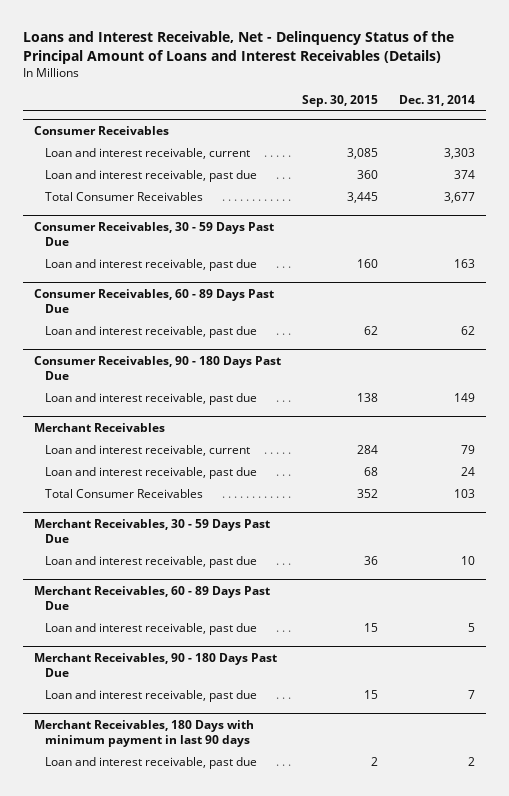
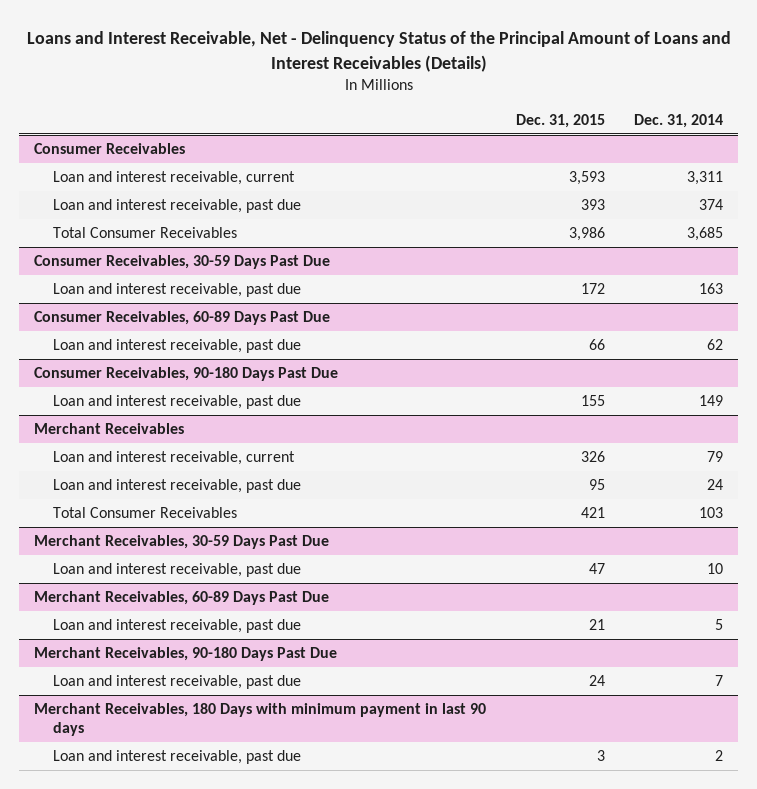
- | Sep. 30, 2015 | Dec. 31, 2014
+ | Dec. 31, 2015 | Dec. 31, 2014
@ Consumer Receivables
- Loan and interest receivable, current | 3,085 | 3,303
+ Loan and interest receivable, current | 3,593 | 3,311
- Total Consumer Receivables | 3,445 | 3,677
- Consumer Receivables, 30 - 59 Days Past Due
@ Consumer Receivables
+ Total Consumer Receivables | 3,986 | 3,685
+ Consumer Receivables, 30-59 Days Past Due
- Consumer Receivables, 60 - 89 Days Past Due
+ Consumer Receivables, 60-89 Days Past Due
- Consumer Receivables, 90 - 180 Days Past Due
+ Consumer Receivables, 90-180 Days Past Due
- Merchant Receivables, 30 - 59 Days Past Due
+ Merchant Receivables, 30-59 Days Past Due
- Merchant Receivables, 60 - 89 Days Past Due
+ Merchant Receivables, 60-89 Days Past Due
- Merchant Receivables, 90 - 180 Days Past Due
+ Merchant Receivables, 90-180 Days Past Due

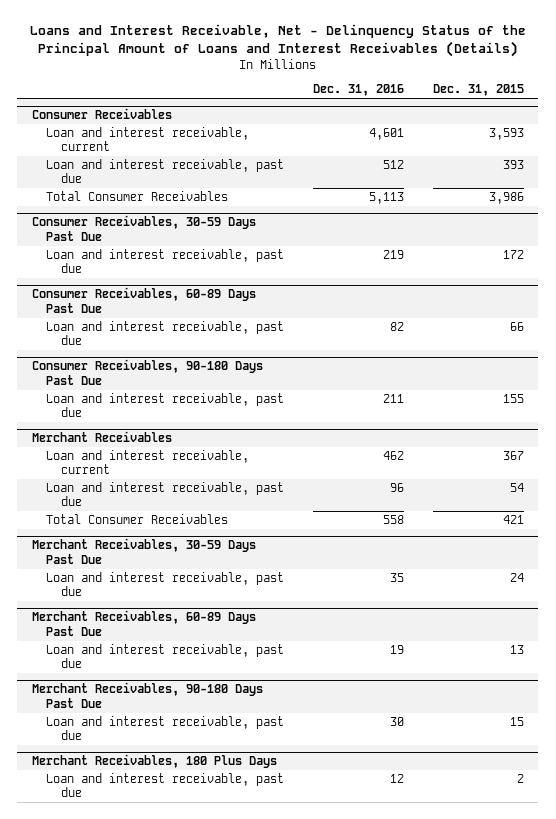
- | Dec. 31, 2015 | Dec. 31, 2014
+ | Dec. 31, 2016 | Dec. 31, 2015
@ Merchant Receivables
- Loan and interest receivable, current | 326 | 79
- Loan and interest receivable, past due | 95 | 24
+ Loan and interest receivable, current | 462 | 367
+ Loan and interest receivable, past due | 96 | 54
@ Merchant Receivables, 30-59 Days Past Due
- Loan and interest receivable, past due | 47 | 10
+ Loan and interest receivable, past due | 35 | 24
@ Merchant Receivables, 60-89 Days Past Due
- Loan and interest receivable, past due | 21 | 5
+ Loan and interest receivable, past due | 19 | 13
@ Merchant Receivables, 90-180 Days Past Due
- Loan and interest receivable, past due | 24 | 7
- Merchant Receivables, 180 Days with minimum payment in last 90 days
- Loan and interest receivable, past due | 3 | 2
@ Merchant Receivables, 90-180 Days Past Due
+ Loan and interest receivable, past due | 30 | 15
+ Merchant Receivables, 180 Plus Days
+ Loan and interest receivable, past due | 12 | 2

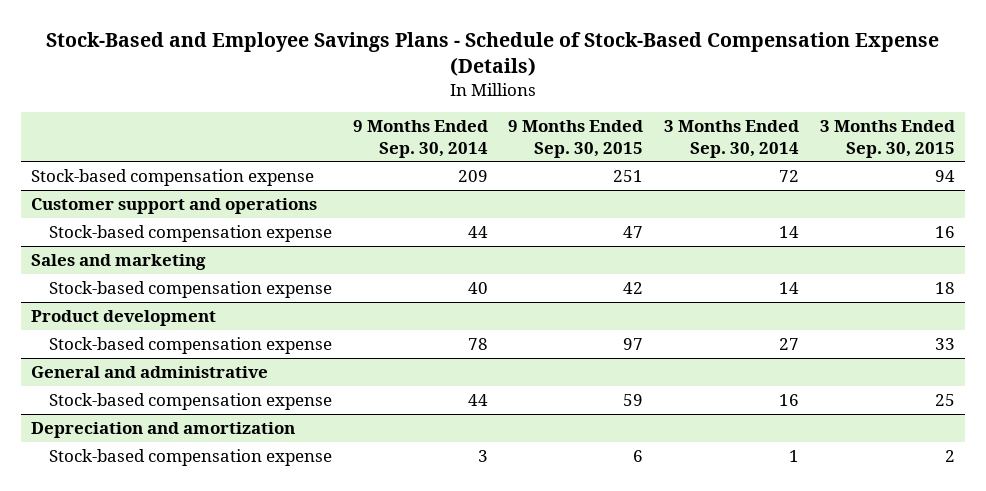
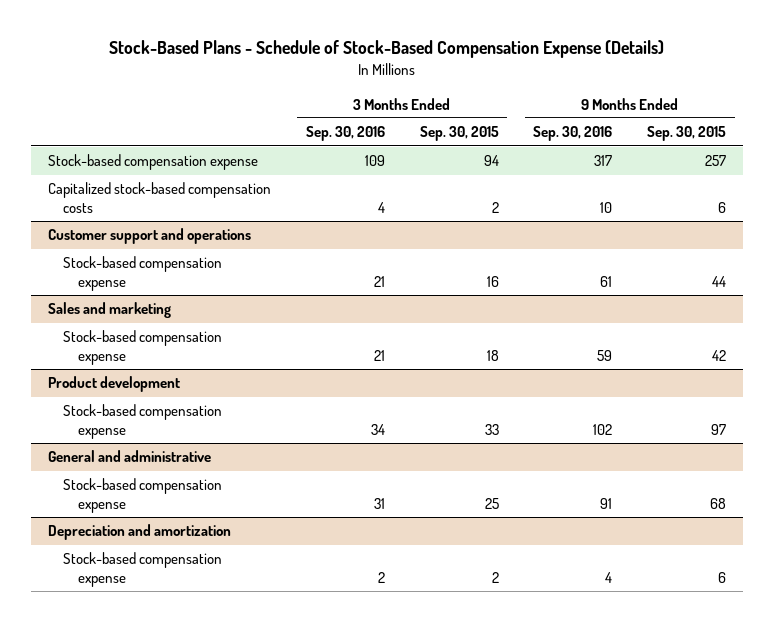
- Stock-Based and Employee Savings Plans - Schedule of Stock-Based Compensation Expense (Details)
+ Stock-Based Plans - Schedule of Stock-Based Compensation Expense (Details)
- | 9 Months Ended Sep. 30, 2014 | 9 Months Ended Sep. 30, 2015 | 3 Months Ended Sep. 30, 2014 | 3 Months Ended Sep. 30, 2015
+ | 3 Months Ended Sep. 30, 2016 | 3 Months Ended Sep. 30, 2015 | 9 Months Ended Sep. 30, 2016 | 9 Months Ended Sep. 30, 2015
- Stock-based compensation expense | 209 | 251 | 72 | 94
+ Stock-based compensation expense | 109 | 94 | 317 | 257
+ Capitalized stock-based compensation costs | 4 | 2 | 10 | 6
@ Customer support and operations
- Stock-based compensation expense | 44 | 47 | 14 | 16
+ Stock-based compensation expense | 21 | 16 | 61 | 44
@ General and administrative
- Stock-based compensation expense | 44 | 59 | 16 | 25
+ Stock-based compensation expense | 31 | 25 | 91 | 68

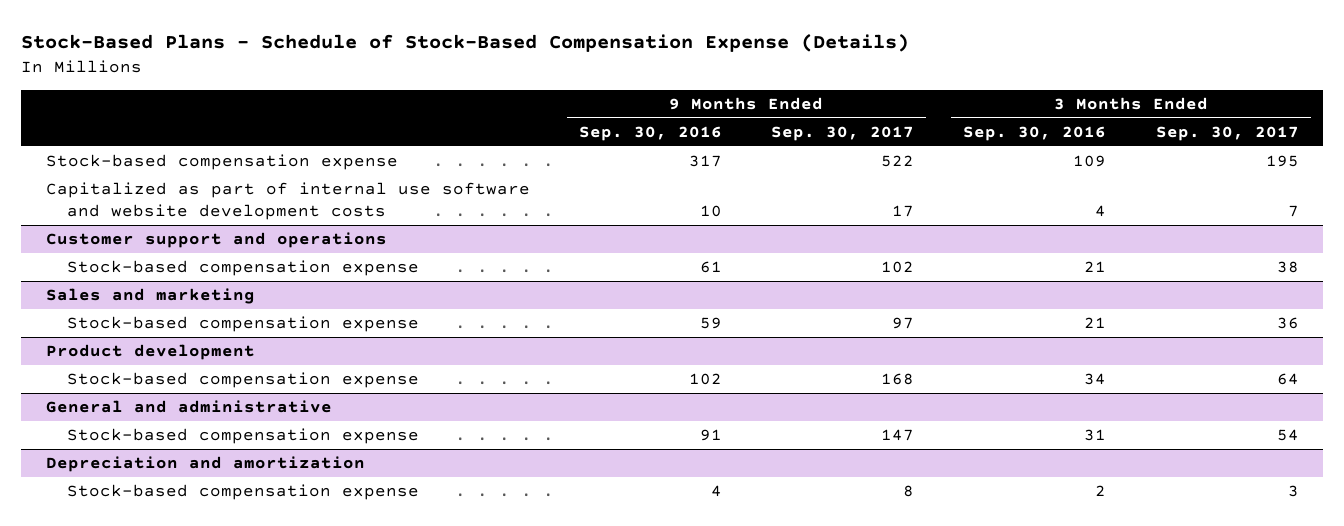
- | 3 Months Ended Sep. 30, 2016 | 3 Months Ended Sep. 30, 2015 | 9 Months Ended Sep. 30, 2016 | 9 Months Ended Sep. 30, 2015
+ | 9 Months Ended Sep. 30, 2016 | 9 Months Ended Sep. 30, 2017 | 3 Months Ended Sep. 30, 2016 | 3 Months Ended Sep. 30, 2017
- Capitalized stock-based compensation costs | 4 | 2 | 10 | 6
+ Capitalized as part of internal use software and website development costs | 10 | 17 | 4 | 7

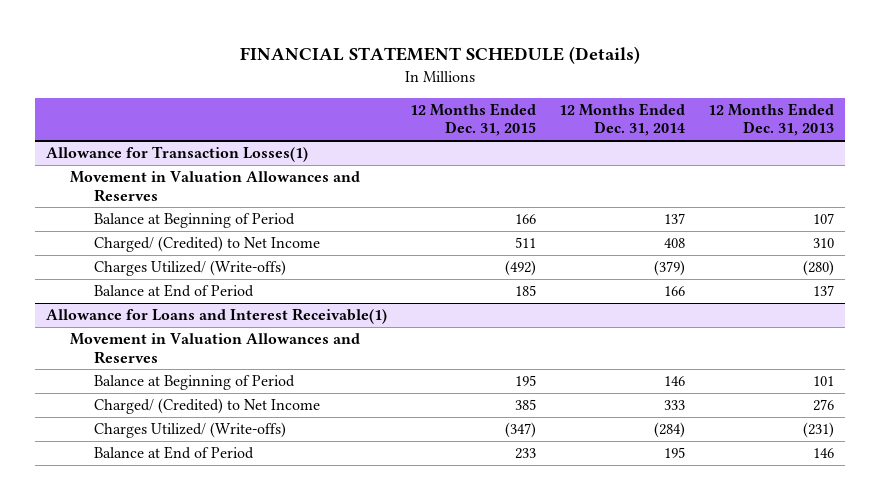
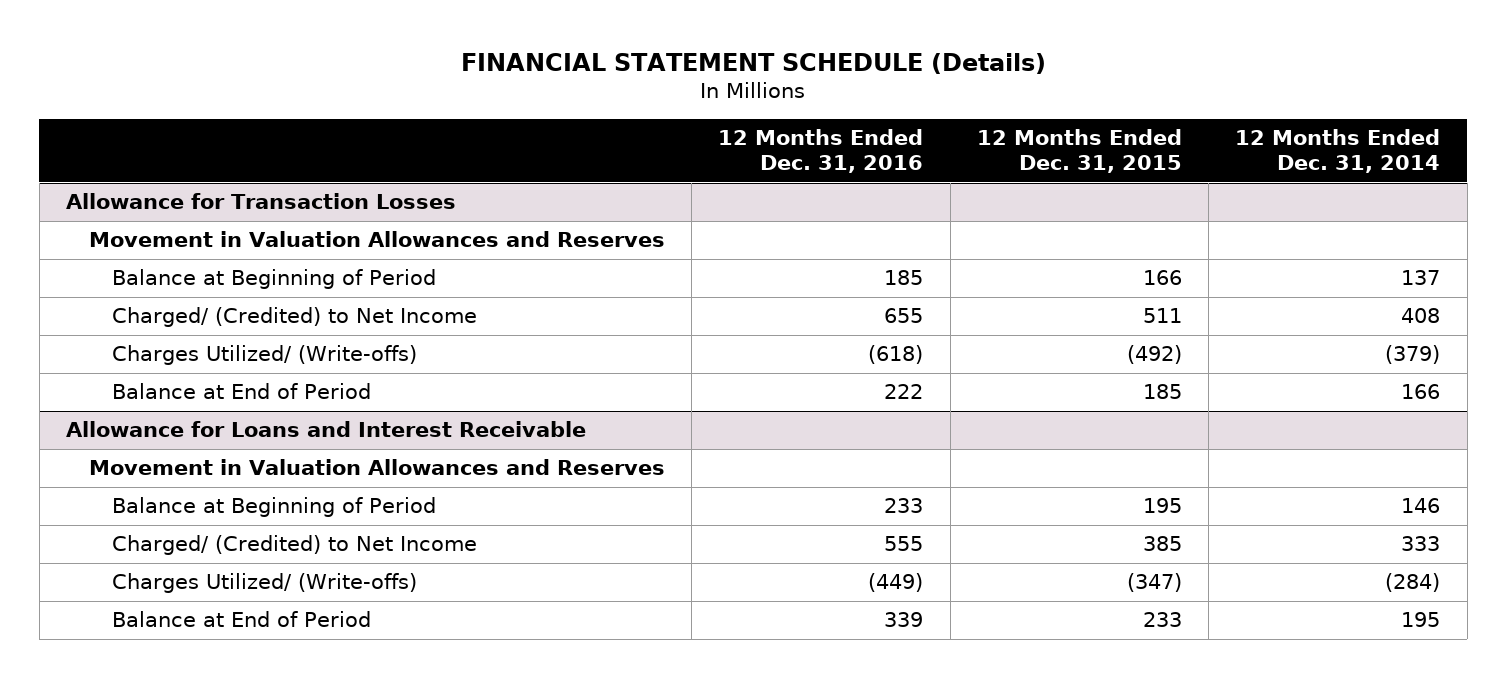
- | 12 Months Ended Dec. 31, 2015 | 12 Months Ended Dec. 31, 2014 | 12 Months Ended Dec. 31, 2013
+ | 12 Months Ended Dec. 31, 2016 | 12 Months Ended Dec. 31, 2015 | 12 Months Ended Dec. 31, 2014
- Allowance for Transaction Losses(1)
+ Allowance for Transaction Losses
- Allowance for Loans and Interest Receivable(1)
+ Allowance for Loans and Interest Receivable

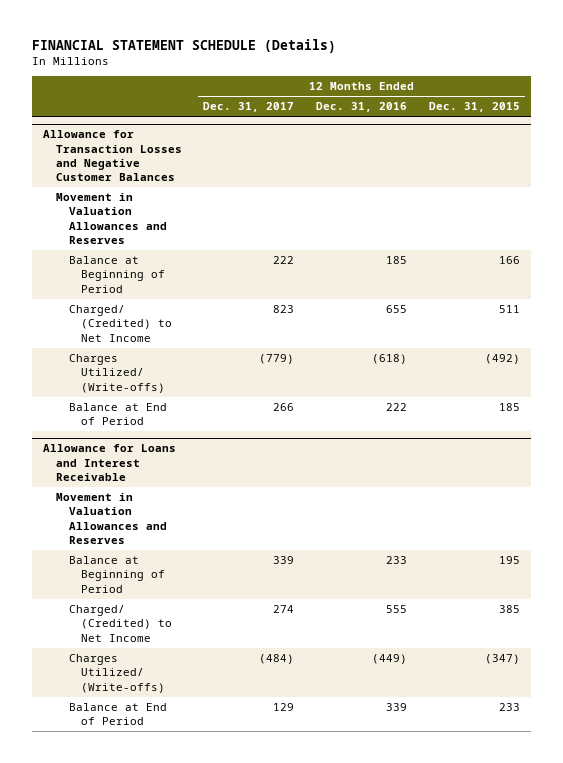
- | 12 Months Ended Dec. 31, 2016 | 12 Months Ended Dec. 31, 2015 | 12 Months Ended Dec. 31, 2014
+ | 12 Months Ended Dec. 31, 2017 | 12 Months Ended Dec. 31, 2016 | 12 Months Ended Dec. 31, 2015
- Allowance for Transaction Losses
+ Allowance for Transaction Losses and Negative Customer Balances

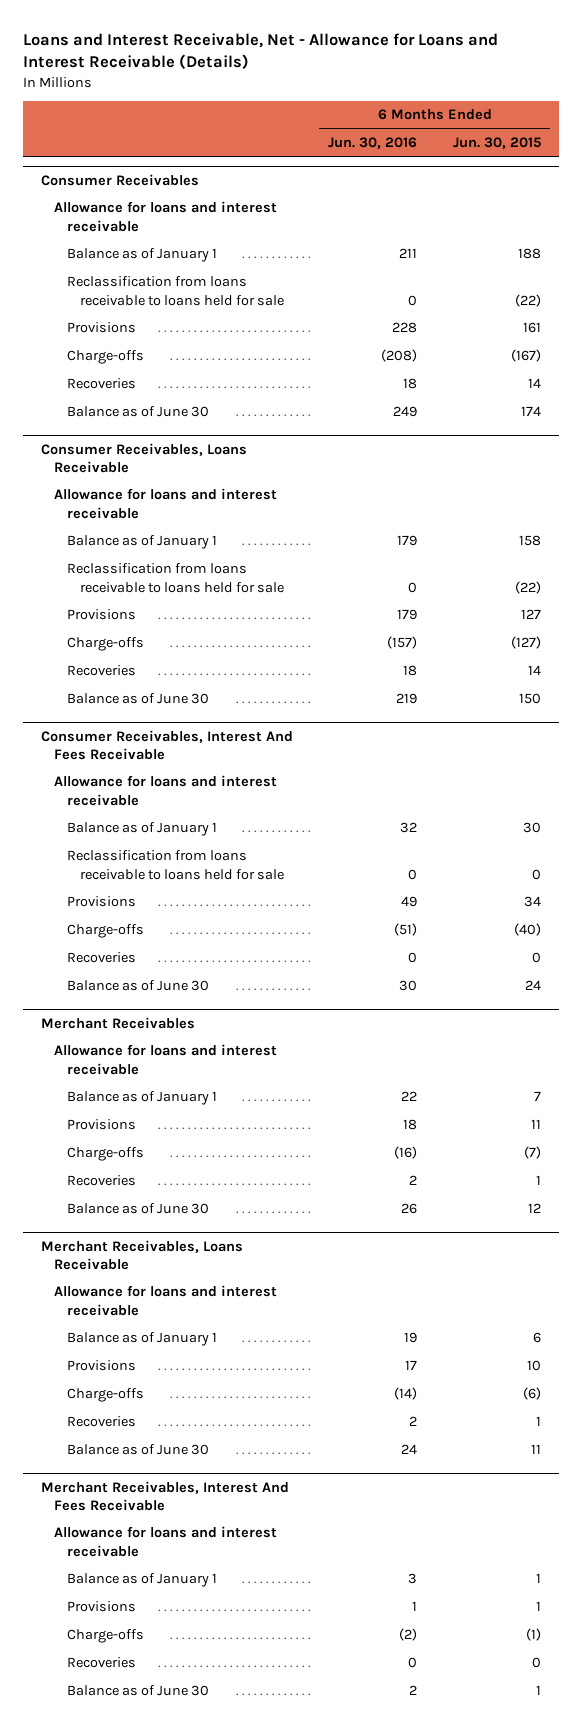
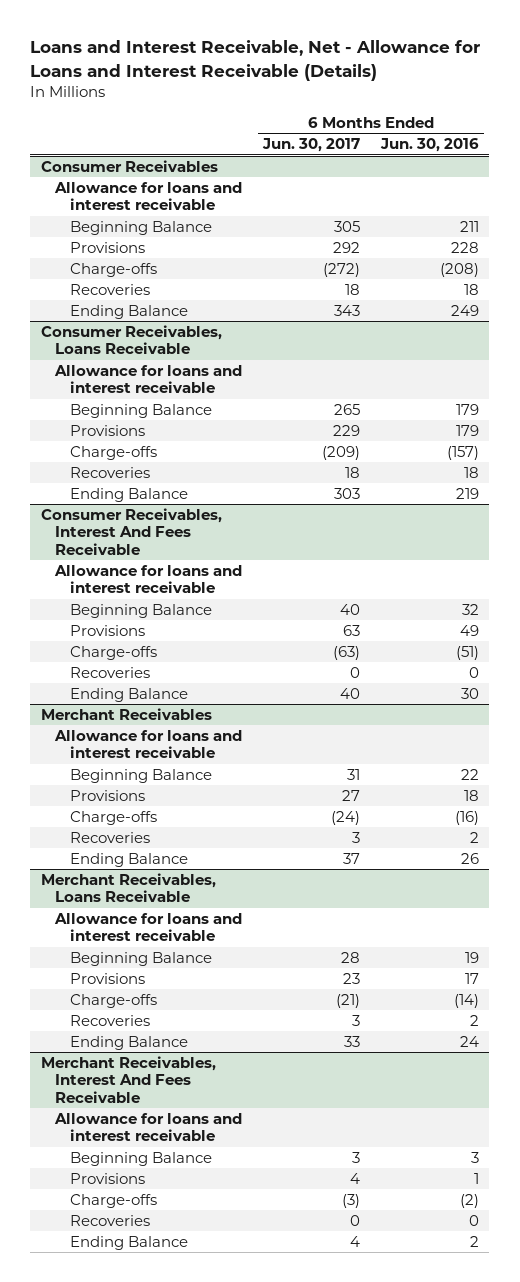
- | 6 Months Ended Jun. 30, 2016 | 6 Months Ended Jun. 30, 2015
+ | 6 Months Ended Jun. 30, 2017 | 6 Months Ended Jun. 30, 2016
@ Consumer Receivables
- Balance as of January 1 | 211 | 188
- Reclassification from loans receivable to loans held for sale | 0 | (22)
+ Beginning Balance | 305 | 211
- Balance as of June 30 | 249 | 174
+ Ending Balance | 343 | 249
@ Consumer Receivables, Loans Receivable
- Balance as of January 1 | 179 | 158
- Reclassification from loans receivable to loans held for sale | 0 | (22)
+ Beginning Balance | 265 | 179
- Balance as of June 30 | 219 | 150
+ Ending Balance | 303 | 219
@ Consumer Receivables, Interest And Fees Receivable
- Balance as of January 1 | 32 | 30
- Reclassification from loans receivable to loans held for sale | 0 | 0
+ Beginning Balance | 40 | 32
- Balance as of June 30 | 30 | 24
+ Ending Balance | 40 | 30
@ Merchant Receivables
- Balance as of January 1 | 22 | 7
+ Beginning Balance | 31 | 22
- Balance as of June 30 | 26 | 12
+ Ending Balance | 37 | 26
@ Merchant Receivables, Loans Receivable
- Balance as of January 1 | 19 | 6
+ Beginning Balance | 28 | 19
- Balance as of June 30 | 24 | 11
+ Ending Balance | 33 | 24
@ Merchant Receivables, Interest And Fees Receivable
- Balance as of January 1 | 3 | 1
+ Beginning Balance | 3 | 3
- Balance as of June 30 | 2 | 1
+ Ending Balance | 4 | 2

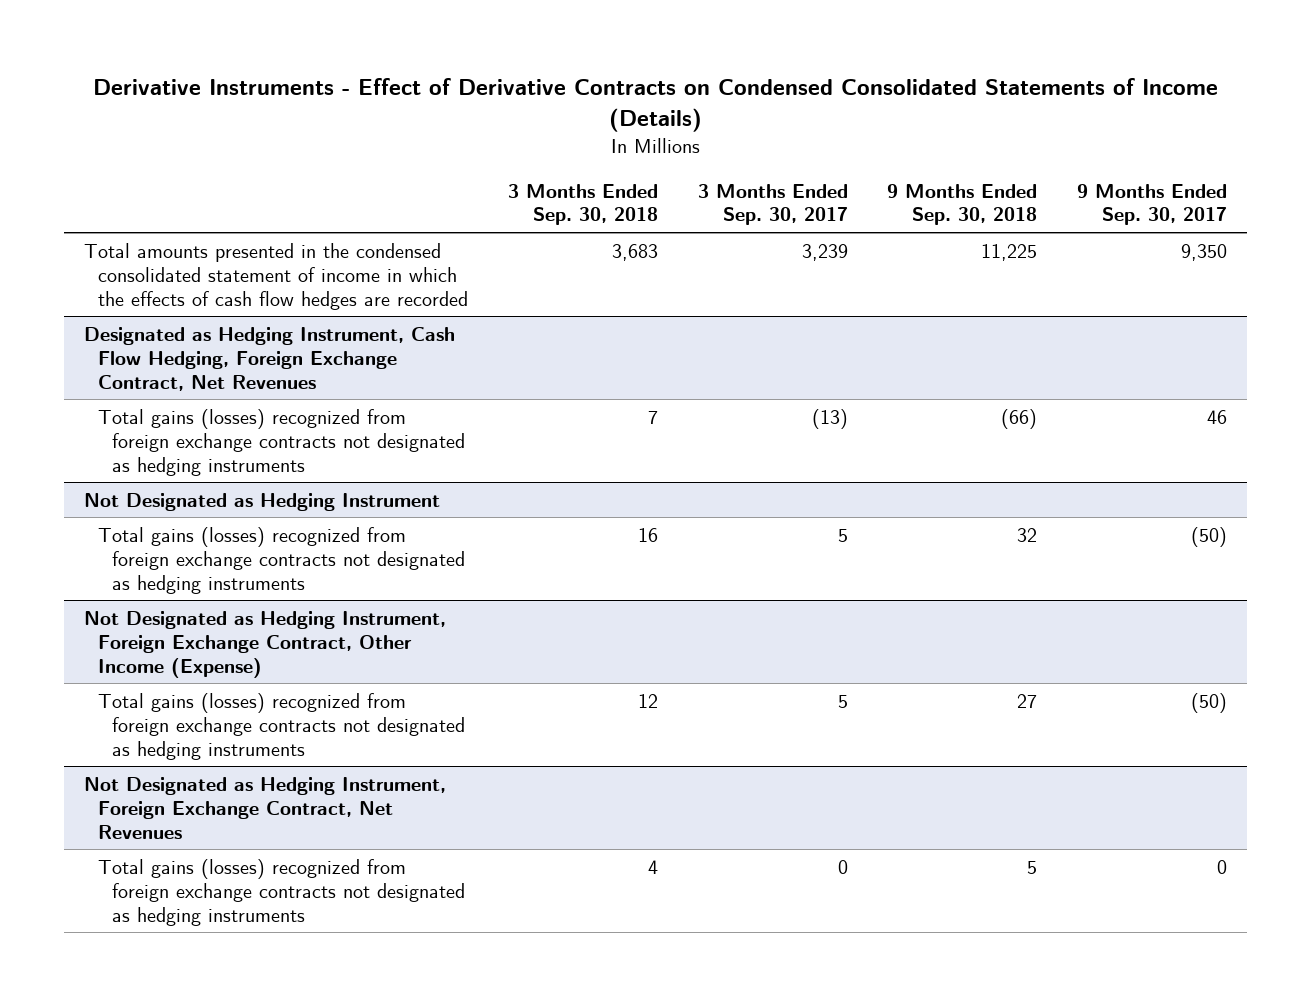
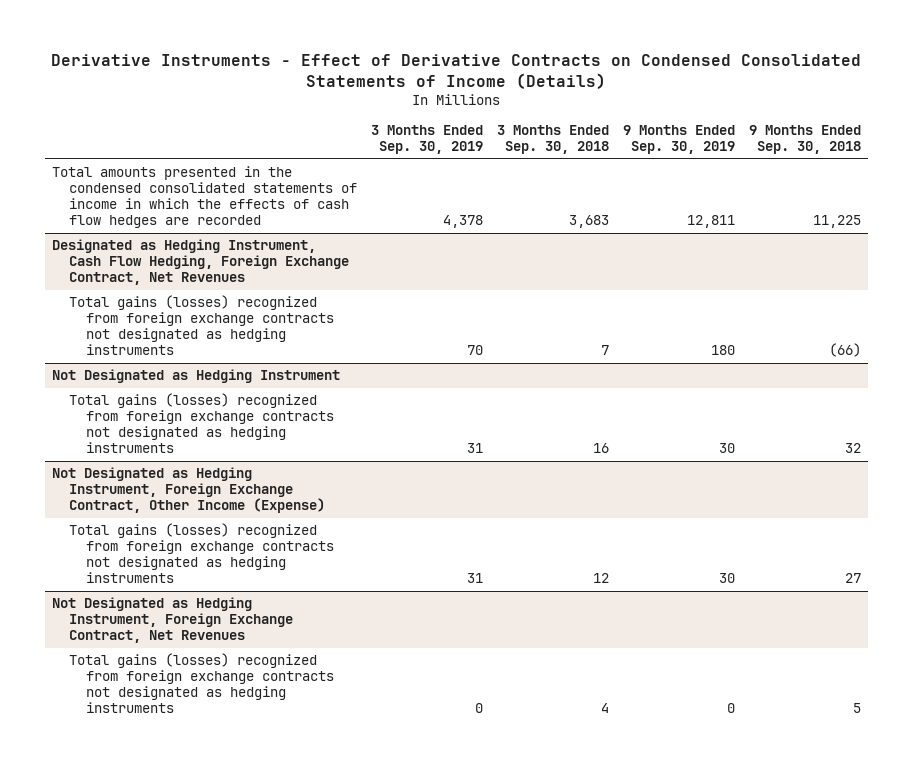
- | 3 Months Ended Sep. 30, 2018 | 3 Months Ended Sep. 30, 2017 | 9 Months Ended Sep. 30, 2018 | 9 Months Ended Sep. 30, 2017
+ | 3 Months Ended Sep. 30, 2019 | 3 Months Ended Sep. 30, 2018 | 9 Months Ended Sep. 30, 2019 | 9 Months Ended Sep. 30, 2018
- Total amounts presented in the condensed consolidated statement of income in which the effects of cash flow hedges are recorded | 3,683 | 3,239 | 11,225 | 9,350
+ Total amounts presented in the condensed consolidated statements of income in which the effects of cash flow hedges are recorded | 4,378 | 3,683 | 12,811 | 11,225

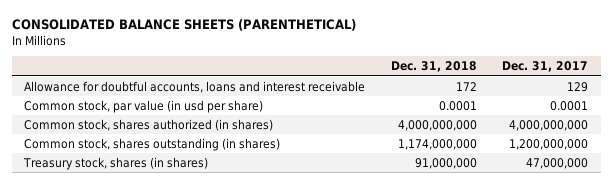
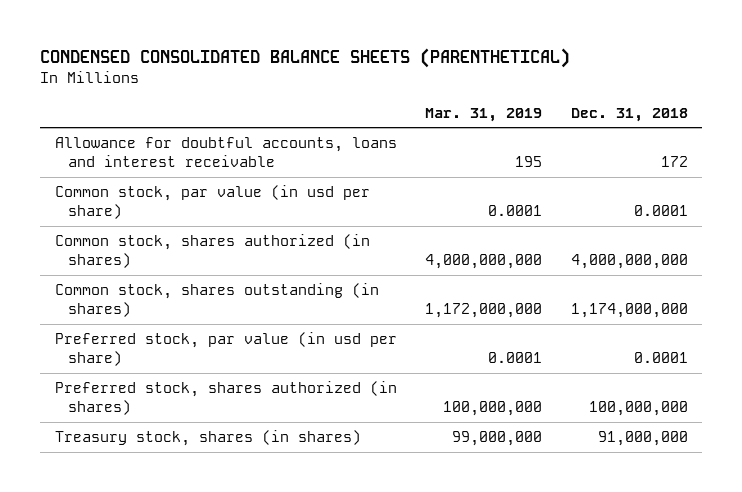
- CONSOLIDATED BALANCE SHEETS (PARENTHETICAL)
+ CONDENSED CONSOLIDATED BALANCE SHEETS (PARENTHETICAL)
- | Dec. 31, 2018 | Dec. 31, 2017
+ | Mar. 31, 2019 | Dec. 31, 2018
+ Preferred stock, par value (in usd per share) | 0.0001 | 0.0001
+ Preferred stock, shares authorized (in shares) | 100,000,000 | 100,000,000

